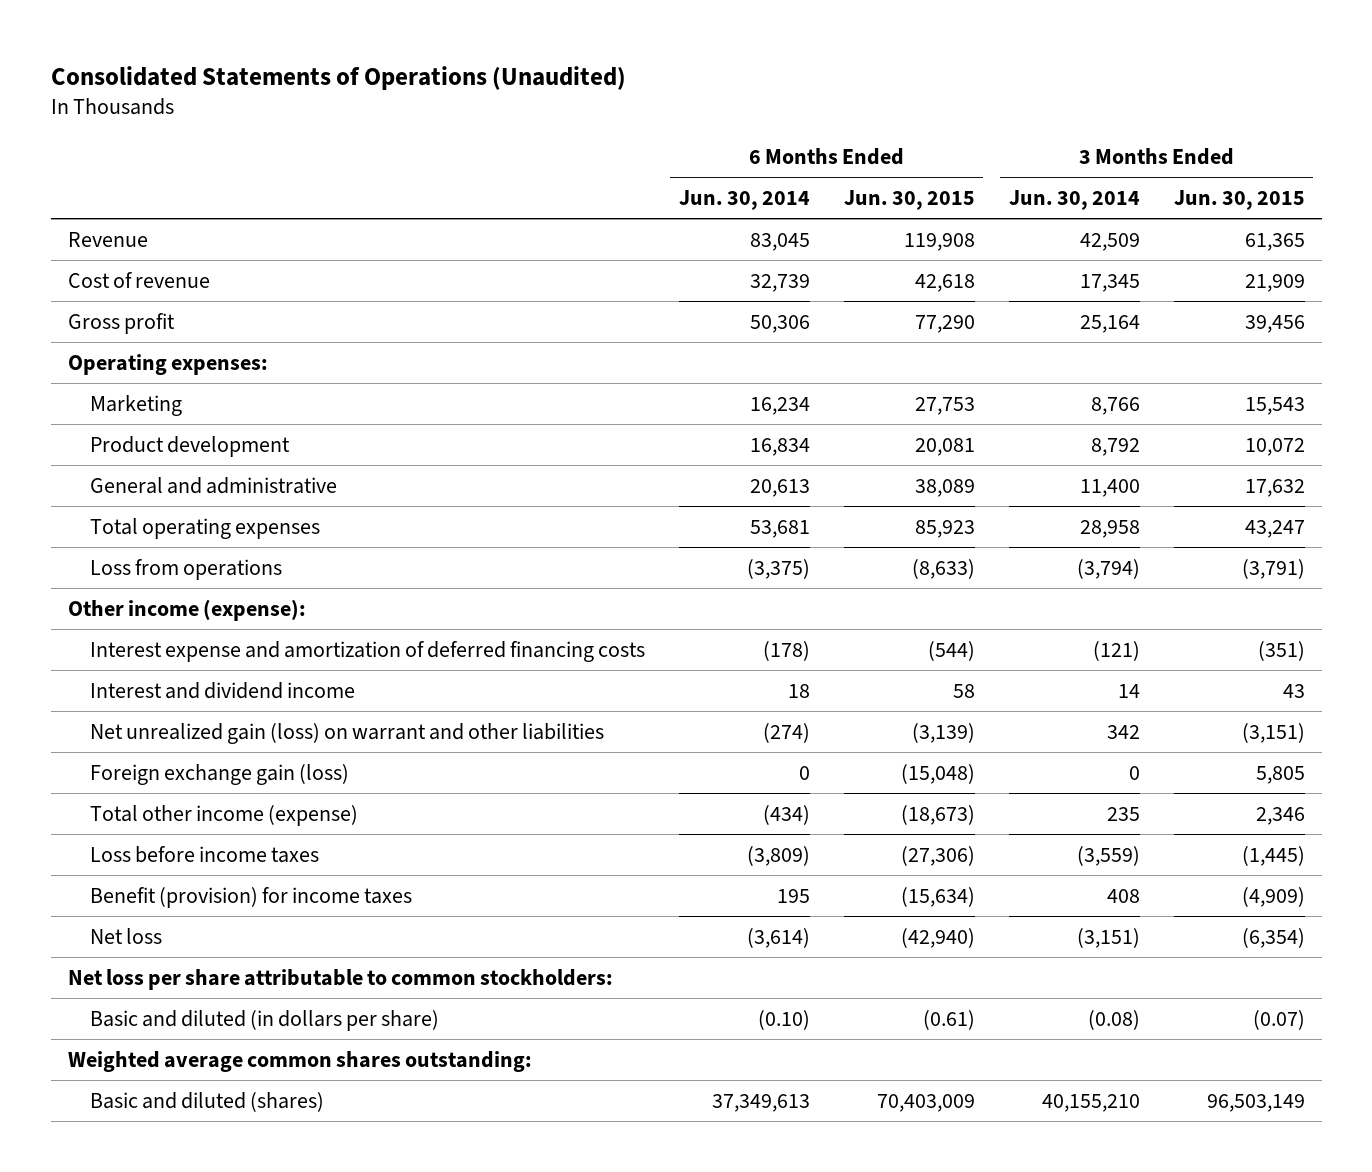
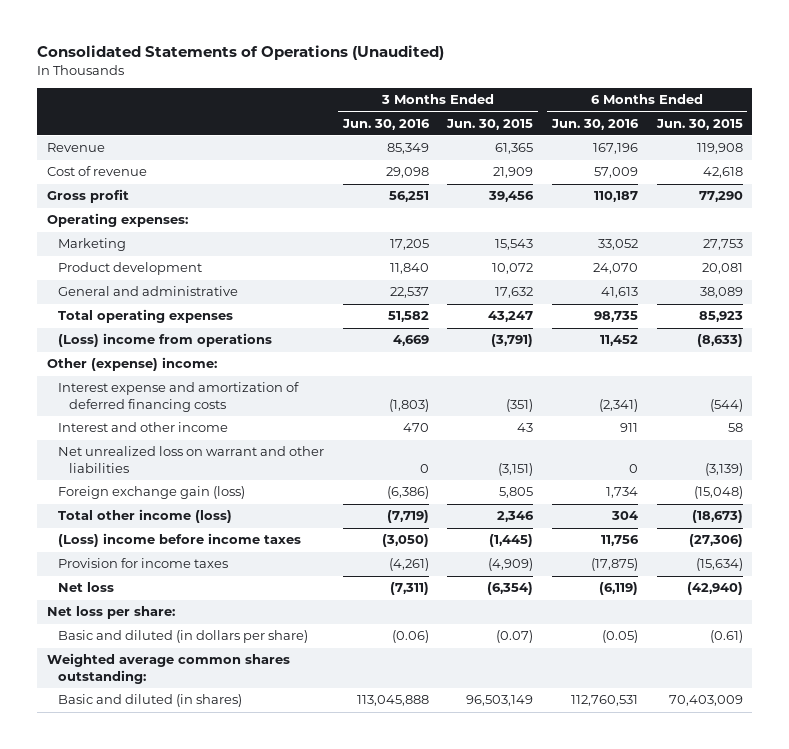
- | 6 Months Ended Jun. 30, 2014 | 6 Months Ended Jun. 30, 2015 | 3 Months Ended Jun. 30, 2014 | 3 Months Ended Jun. 30, 2015
+ | 3 Months Ended Jun. 30, 2016 | 3 Months Ended Jun. 30, 2015 | 6 Months Ended Jun. 30, 2016 | 6 Months Ended Jun. 30, 2015
- Loss from operations | (3,375) | (8,633) | (3,794) | (3,791)
- Other income (expense):
+ (Loss) income from operations | 4,669 | (3,791) | 11,452 | (8,633)
+ Other (expense) income:
- Interest and dividend income | 18 | 58 | 14 | 43
- Net unrealized gain (loss) on warrant and other liabilities | (274) | (3,139) | 342 | (3,151)
+ Interest and other income | 470 | 43 | 911 | 58
+ Net unrealized loss on warrant and other liabilities | 0 | (3,151) | 0 | (3,139)
- Total other income (expense) | (434) | (18,673) | 235 | 2,346
- Loss before income taxes | (3,809) | (27,306) | (3,559) | (1,445)
- Benefit (provision) for income taxes | 195 | (15,634) | 408 | (4,909)
+ Total other income (loss) | (7,719) | 2,346 | 304 | (18,673)
+ (Loss) income before income taxes | (3,050) | (1,445) | 11,756 | (27,306)
+ Provision for income taxes | (4,261) | (4,909) | (17,875) | (15,634)
- Net loss per share attributable to common stockholders:
+ Net loss per share:
- Basic and diluted (shares) | 37,349,613 | 70,403,009 | 40,155,210 | 96,503,149
+ Basic and diluted (in shares) | 113,045,888 | 96,503,149 | 112,760,531 | 70,403,009

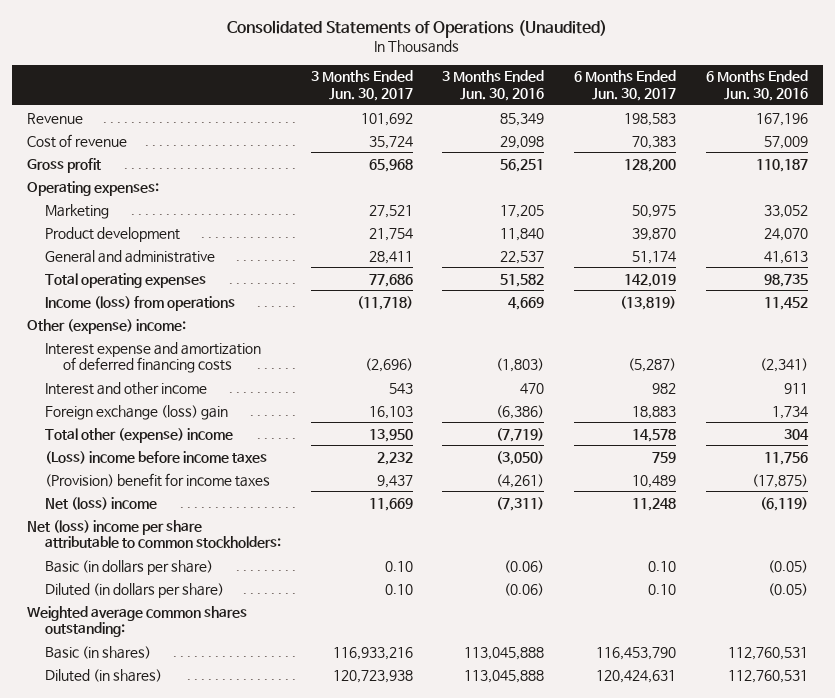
- | 3 Months Ended Jun. 30, 2016 | 3 Months Ended Jun. 30, 2015 | 6 Months Ended Jun. 30, 2016 | 6 Months Ended Jun. 30, 2015
+ | 3 Months Ended Jun. 30, 2017 | 3 Months Ended Jun. 30, 2016 | 6 Months Ended Jun. 30, 2017 | 6 Months Ended Jun. 30, 2016
- (Loss) income from operations | 4,669 | (3,791) | 11,452 | (8,633)
+ Income (loss) from operations | (11,718) | 4,669 | (13,819) | 11,452
- Net unrealized loss on warrant and other liabilities | 0 | (3,151) | 0 | (3,139)
- Foreign exchange gain (loss) | (6,386) | 5,805 | 1,734 | (15,048)
- Total other income (loss) | (7,719) | 2,346 | 304 | (18,673)
+ Foreign exchange (loss) gain | 16,103 | (6,386) | 18,883 | 1,734
+ Total other (expense) income | 13,950 | (7,719) | 14,578 | 304
- Provision for income taxes | (4,261) | (4,909) | (17,875) | (15,634)
- Net loss | (7,311) | (6,354) | (6,119) | (42,940)
- Net loss per share:
- Basic and diluted (in dollars per share) | (0.06) | (0.07) | (0.05) | (0.61)
+ (Provision) benefit for income taxes | 9,437 | (4,261) | 10,489 | (17,875)
+ Net (loss) income | 11,669 | (7,311) | 11,248 | (6,119)
+ Net (loss) income per share attributable to common stockholders:
+ Basic (in dollars per share) | 0.10 | (0.06) | 0.10 | (0.05)
+ Diluted (in dollars per share) | 0.10 | (0.06) | 0.10 | (0.05)
- Basic and diluted (in shares) | 113,045,888 | 96,503,149 | 112,760,531 | 70,403,009
+ Basic (in shares) | 116,933,216 | 113,045,888 | 116,453,790 | 112,760,531
+ Diluted (in shares) | 120,723,938 | 113,045,888 | 120,424,631 | 112,760,531

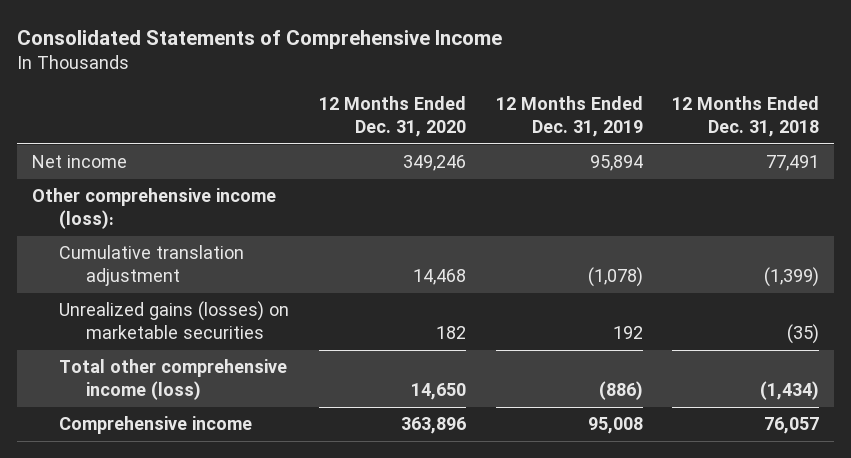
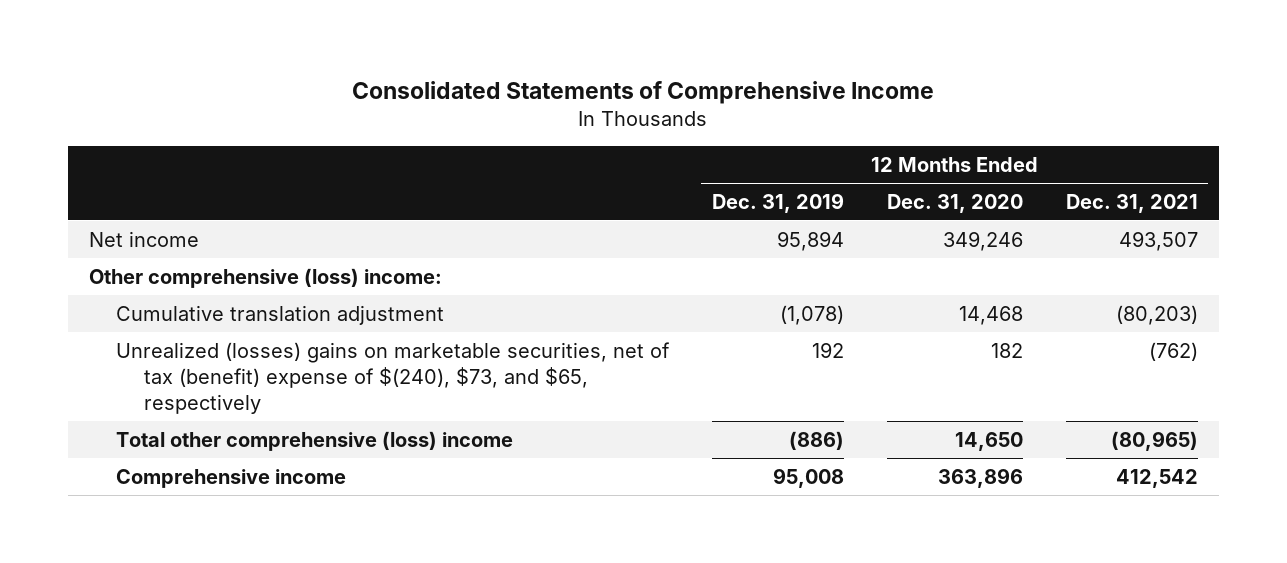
- | 12 Months Ended Dec. 31, 2020 | 12 Months Ended Dec. 31, 2019 | 12 Months Ended Dec. 31, 2018
+ | 12 Months Ended Dec. 31, 2019 | 12 Months Ended Dec. 31, 2020 | 12 Months Ended Dec. 31, 2021
- Other comprehensive income (loss):
+ Other comprehensive (loss) income:
- Unrealized gains (losses) on marketable securities | 182 | 192 | (35)
- Total other comprehensive income (loss) | 14,650 | (886) | (1,434)
+ Unrealized (losses) gains on marketable securities, net of tax (benefit) expense of $(240), $73, and $65, respectively | 192 | 182 | (762)
+ Total other comprehensive (loss) income | (886) | 14,650 | (80,965)

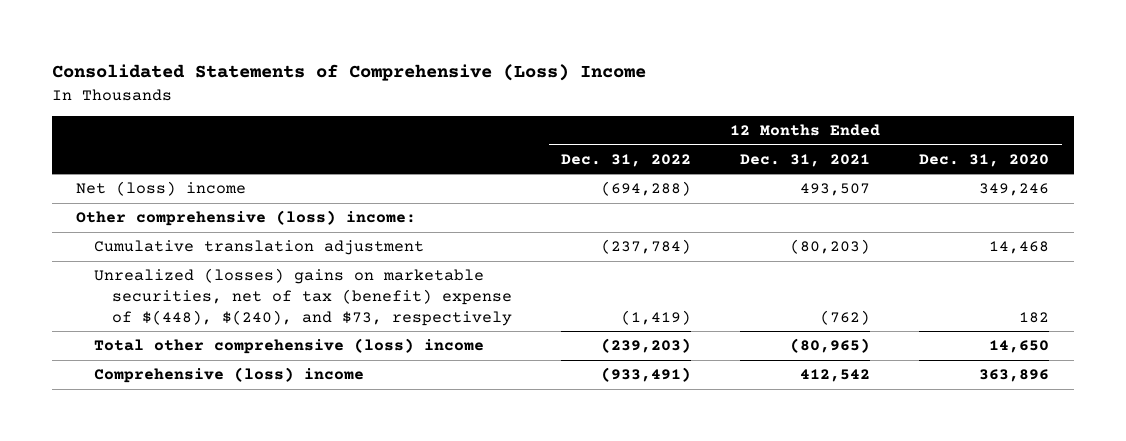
- Consolidated Statements of Comprehensive Income
+ Consolidated Statements of Comprehensive (Loss) Income
- | 12 Months Ended Dec. 31, 2019 | 12 Months Ended Dec. 31, 2020 | 12 Months Ended Dec. 31, 2021
+ | 12 Months Ended Dec. 31, 2022 | 12 Months Ended Dec. 31, 2021 | 12 Months Ended Dec. 31, 2020
- Net income | 95,894 | 349,246 | 493,507
+ Net (loss) income | (694,288) | 493,507 | 349,246
- Unrealized (losses) gains on marketable securities, net of tax (benefit) expense of $(240), $73, and $65, respectively | 192 | 182 | (762)
+ Unrealized (losses) gains on marketable securities, net of tax (benefit) expense of $(448), $(240), and $73, respectively | (1,419) | (762) | 182
- Comprehensive income | 95,008 | 363,896 | 412,542
+ Comprehensive (loss) income | (933,491) | 412,542 | 363,896

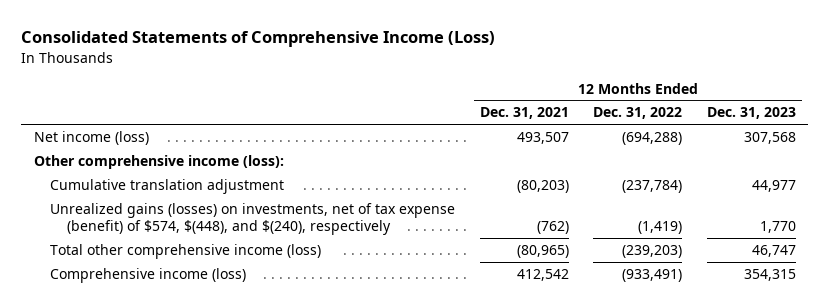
- Consolidated Statements of Comprehensive (Loss) Income
+ Consolidated Statements of Comprehensive Income (Loss)
- | 12 Months Ended Dec. 31, 2022 | 12 Months Ended Dec. 31, 2021 | 12 Months Ended Dec. 31, 2020
+ | 12 Months Ended Dec. 31, 2021 | 12 Months Ended Dec. 31, 2022 | 12 Months Ended Dec. 31, 2023
- Net (loss) income | (694,288) | 493,507 | 349,246
- Other comprehensive (loss) income:
+ Net income (loss) | 493,507 | (694,288) | 307,568
+ Other comprehensive income (loss):
- Unrealized (losses) gains on marketable securities, net of tax (benefit) expense of $(448), $(240), and $73, respectively | (1,419) | (762) | 182
- Total other comprehensive (loss) income | (239,203) | (80,965) | 14,650
- Comprehensive (loss) income | (933,491) | 412,542 | 363,896
+ Unrealized gains (losses) on investments, net of tax expense (benefit) of $574, $(448), and $(240), respectively | (762) | (1,419) | 1,770
+ Total other comprehensive income (loss) | (80,965) | (239,203) | 46,747
+ Comprehensive income (loss) | 412,542 | (933,491) | 354,315

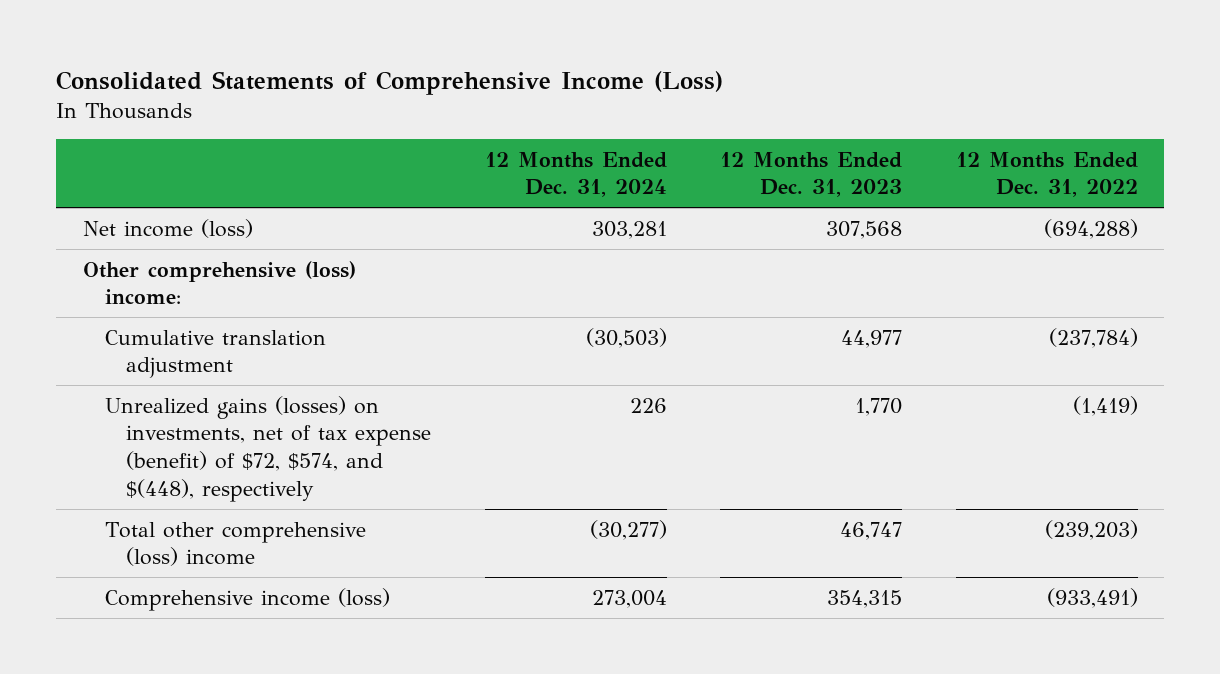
- | 12 Months Ended Dec. 31, 2021 | 12 Months Ended Dec. 31, 2022 | 12 Months Ended Dec. 31, 2023
+ | 12 Months Ended Dec. 31, 2024 | 12 Months Ended Dec. 31, 2023 | 12 Months Ended Dec. 31, 2022
- Other comprehensive income (loss):
+ Other comprehensive (loss) income:
- Unrealized gains (losses) on investments, net of tax expense (benefit) of $574, $(448), and $(240), respectively | (762) | (1,419) | 1,770
- Total other comprehensive income (loss) | (80,965) | (239,203) | 46,747
+ Unrealized gains (losses) on investments, net of tax expense (benefit) of $72, $574, and $(448), respectively | 226 | 1,770 | (1,419)
+ Total other comprehensive (loss) income | (30,277) | 46,747 | (239,203)

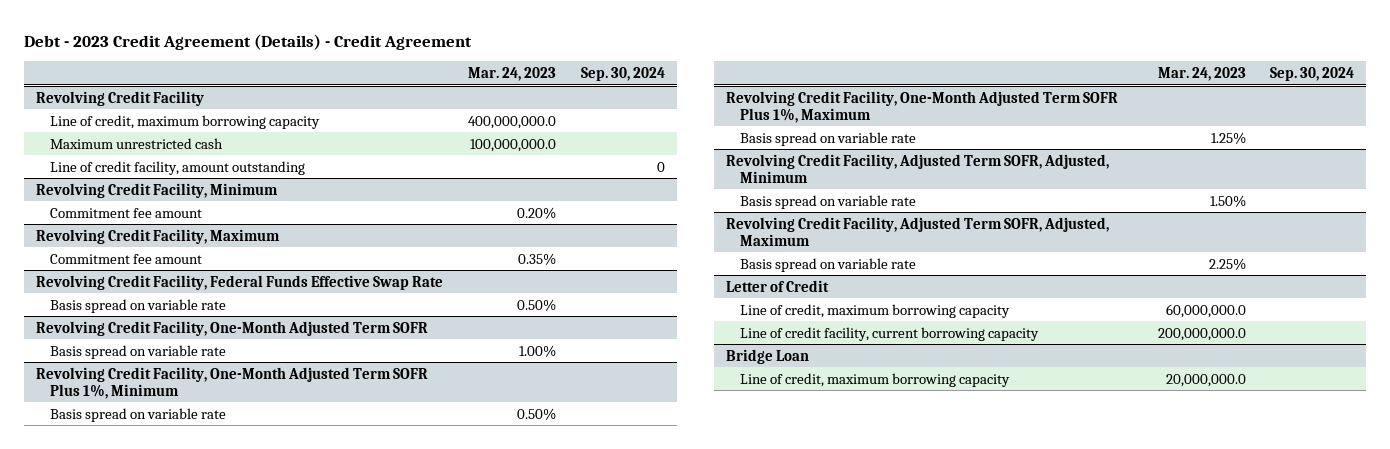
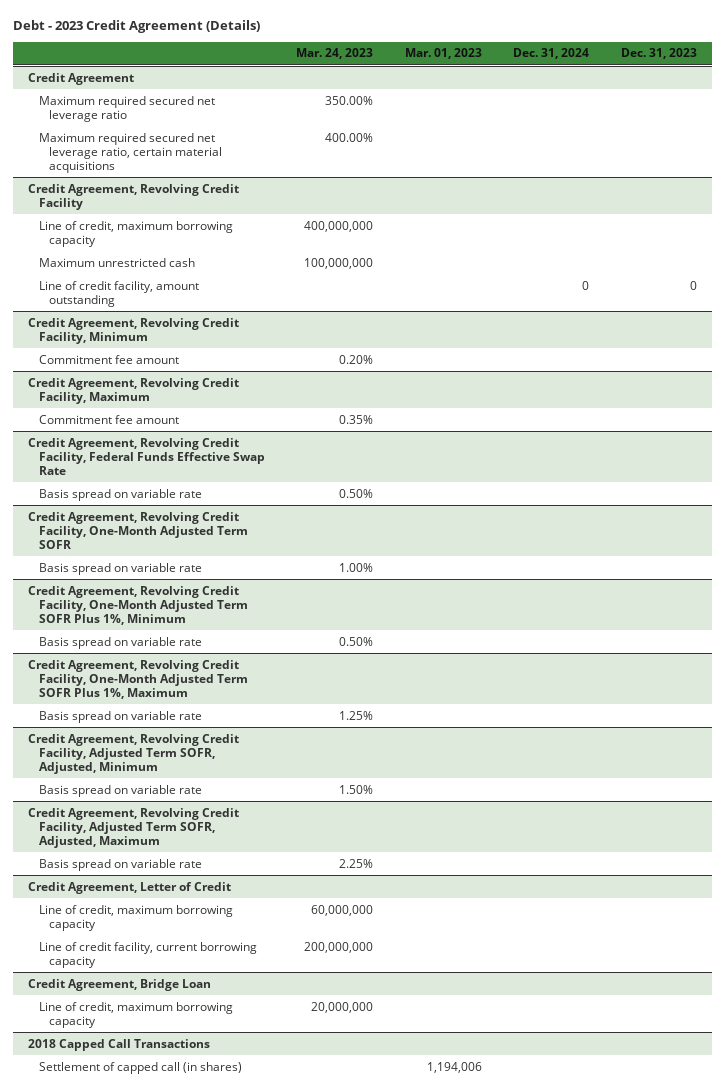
- Debt - 2023 Credit Agreement (Details) - Credit Agreement
+ Debt - 2023 Credit Agreement (Details)
- | Mar. 24, 2023 | Sep. 30, 2024
+ | Mar. 24, 2023 | Mar. 01, 2023 | Dec. 31, 2024 | Dec. 31, 2023
- Revolving Credit Facility
- Line of credit, maximum borrowing capacity | 400,000,000.0 |
- Maximum unrestricted cash | 100,000,000.0 |
+ Credit Agreement
+ Maximum required secured net leverage ratio | 350.00% | | |
+ Maximum required secured net leverage ratio, certain material acquisitions | 400.00% | | |
+ Credit Agreement, Revolving Credit Facility
+ Line of credit, maximum borrowing capacity | 400,000,000 | | |
+ Maximum unrestricted cash | 100,000,000 | | |
- Revolving Credit Facility, Minimum
+ Credit Agreement, Revolving Credit Facility, Minimum
- Revolving Credit Facility, Maximum
+ Credit Agreement, Revolving Credit Facility, Maximum
- Revolving Credit Facility, Federal Funds Effective Swap Rate
+ Credit Agreement, Revolving Credit Facility, Federal Funds Effective Swap Rate
- Revolving Credit Facility, One-Month Adjusted Term SOFR
+ Credit Agreement, Revolving Credit Facility, One-Month Adjusted Term SOFR
- Revolving Credit Facility, One-Month Adjusted Term SOFR Plus 1%, Minimum
+ Credit Agreement, Revolving Credit Facility, One-Month Adjusted Term SOFR Plus 1%, Minimum
- Revolving Credit Facility, One-Month Adjusted Term SOFR Plus 1%, Maximum
+ Credit Agreement, Revolving Credit Facility, One-Month Adjusted Term SOFR Plus 1%, Maximum
- Revolving Credit Facility, Adjusted Term SOFR, Adjusted, Minimum
+ Credit Agreement, Revolving Credit Facility, Adjusted Term SOFR, Adjusted, Minimum
- Revolving Credit Facility, Adjusted Term SOFR, Adjusted, Maximum
+ Credit Agreement, Revolving Credit Facility, Adjusted Term SOFR, Adjusted, Maximum
- Letter of Credit
- Line of credit, maximum borrowing capacity | 60,000,000.0 |
- Line of credit facility, current borrowing capacity | 200,000,000.0 |
- Bridge Loan
- Line of credit, maximum borrowing capacity | 20,000,000.0 |
+ Credit Agreement, Letter of Credit
+ Line of credit, maximum borrowing capacity | 60,000,000 | | |
+ Line of credit facility, current borrowing capacity | 200,000,000 | | |
+ Credit Agreement, Bridge Loan
+ Line of credit, maximum borrowing capacity | 20,000,000 | | |
+ 2018 Capped Call Transactions
+ Settlement of capped call (in shares) | | 1,194,006 | |

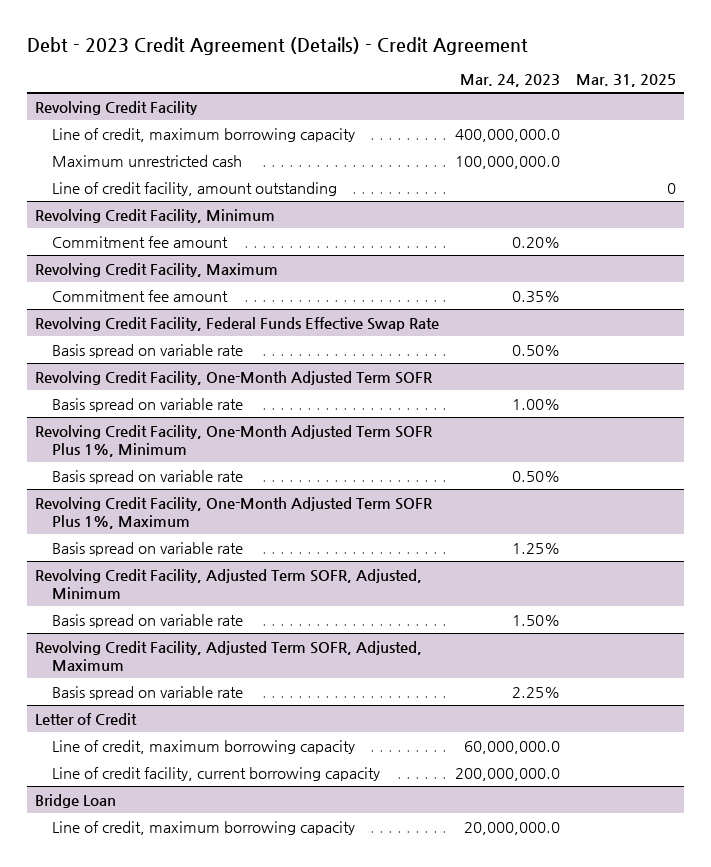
- Debt - 2023 Credit Agreement (Details)
+ Debt - 2023 Credit Agreement (Details) - Credit Agreement
- | Mar. 24, 2023 | Mar. 01, 2023 | Dec. 31, 2024 | Dec. 31, 2023
+ | Mar. 24, 2023 | Mar. 31, 2025
- Credit Agreement
- Maximum required secured net leverage ratio | 350.00% | | |
- Maximum required secured net leverage ratio, certain material acquisitions | 400.00% | | |
- Credit Agreement, Revolving Credit Facility
- Line of credit, maximum borrowing capacity | 400,000,000 | | |
- Maximum unrestricted cash | 100,000,000 | | |
+ Revolving Credit Facility
+ Line of credit, maximum borrowing capacity | 400,000,000.0 |
+ Maximum unrestricted cash | 100,000,000.0 |
- Credit Agreement, Revolving Credit Facility, Minimum
+ Revolving Credit Facility, Minimum
- Credit Agreement, Revolving Credit Facility, Maximum
+ Revolving Credit Facility, Maximum
- Credit Agreement, Revolving Credit Facility, Federal Funds Effective Swap Rate
+ Revolving Credit Facility, Federal Funds Effective Swap Rate
- Credit Agreement, Revolving Credit Facility, One-Month Adjusted Term SOFR
+ Revolving Credit Facility, One-Month Adjusted Term SOFR
- Credit Agreement, Revolving Credit Facility, One-Month Adjusted Term SOFR Plus 1%, Minimum
+ Revolving Credit Facility, One-Month Adjusted Term SOFR Plus 1%, Minimum
- Credit Agreement, Revolving Credit Facility, One-Month Adjusted Term SOFR Plus 1%, Maximum
+ Revolving Credit Facility, One-Month Adjusted Term SOFR Plus 1%, Maximum
- Credit Agreement, Revolving Credit Facility, Adjusted Term SOFR, Adjusted, Minimum
+ Revolving Credit Facility, Adjusted Term SOFR, Adjusted, Minimum
- Credit Agreement, Revolving Credit Facility, Adjusted Term SOFR, Adjusted, Maximum
+ Revolving Credit Facility, Adjusted Term SOFR, Adjusted, Maximum
- Credit Agreement, Letter of Credit
- Line of credit, maximum borrowing capacity | 60,000,000 | | |
- Line of credit facility, current borrowing capacity | 200,000,000 | | |
- Credit Agreement, Bridge Loan
- Line of credit, maximum borrowing capacity | 20,000,000 | | |
- 2018 Capped Call Transactions
- Settlement of capped call (in shares) | | 1,194,006 | |
+ Letter of Credit
+ Line of credit, maximum borrowing capacity | 60,000,000.0 |
+ Line of credit facility, current borrowing capacity | 200,000,000.0 |
+ Bridge Loan
+ Line of credit, maximum borrowing capacity | 20,000,000.0 |

